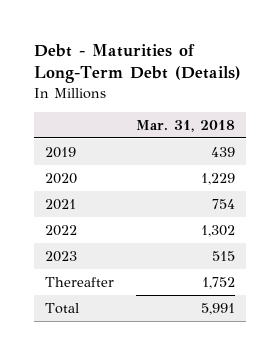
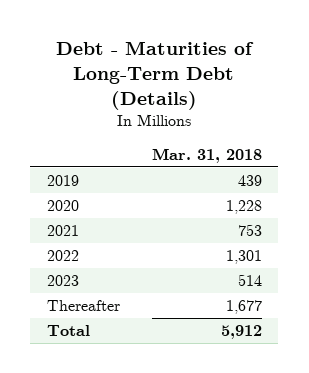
- 2020 | 1,229
- 2021 | 754
- 2022 | 1,302
- 2023 | 515
- Thereafter | 1,752
- Total | 5,991
+ 2020 | 1,228
+ 2021 | 753
+ 2022 | 1,301
+ 2023 | 514
+ Thereafter | 1,677
+ Total | 5,912

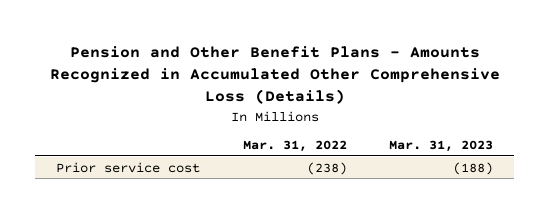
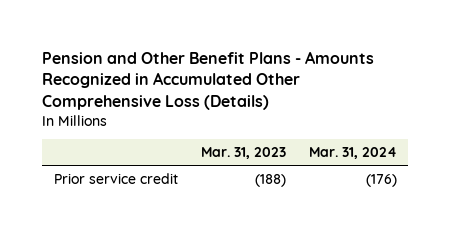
- | Mar. 31, 2022 | Mar. 31, 2023
+ | Mar. 31, 2023 | Mar. 31, 2024
- Prior service cost | (238) | (188)
+ Prior service credit | (188) | (176)

